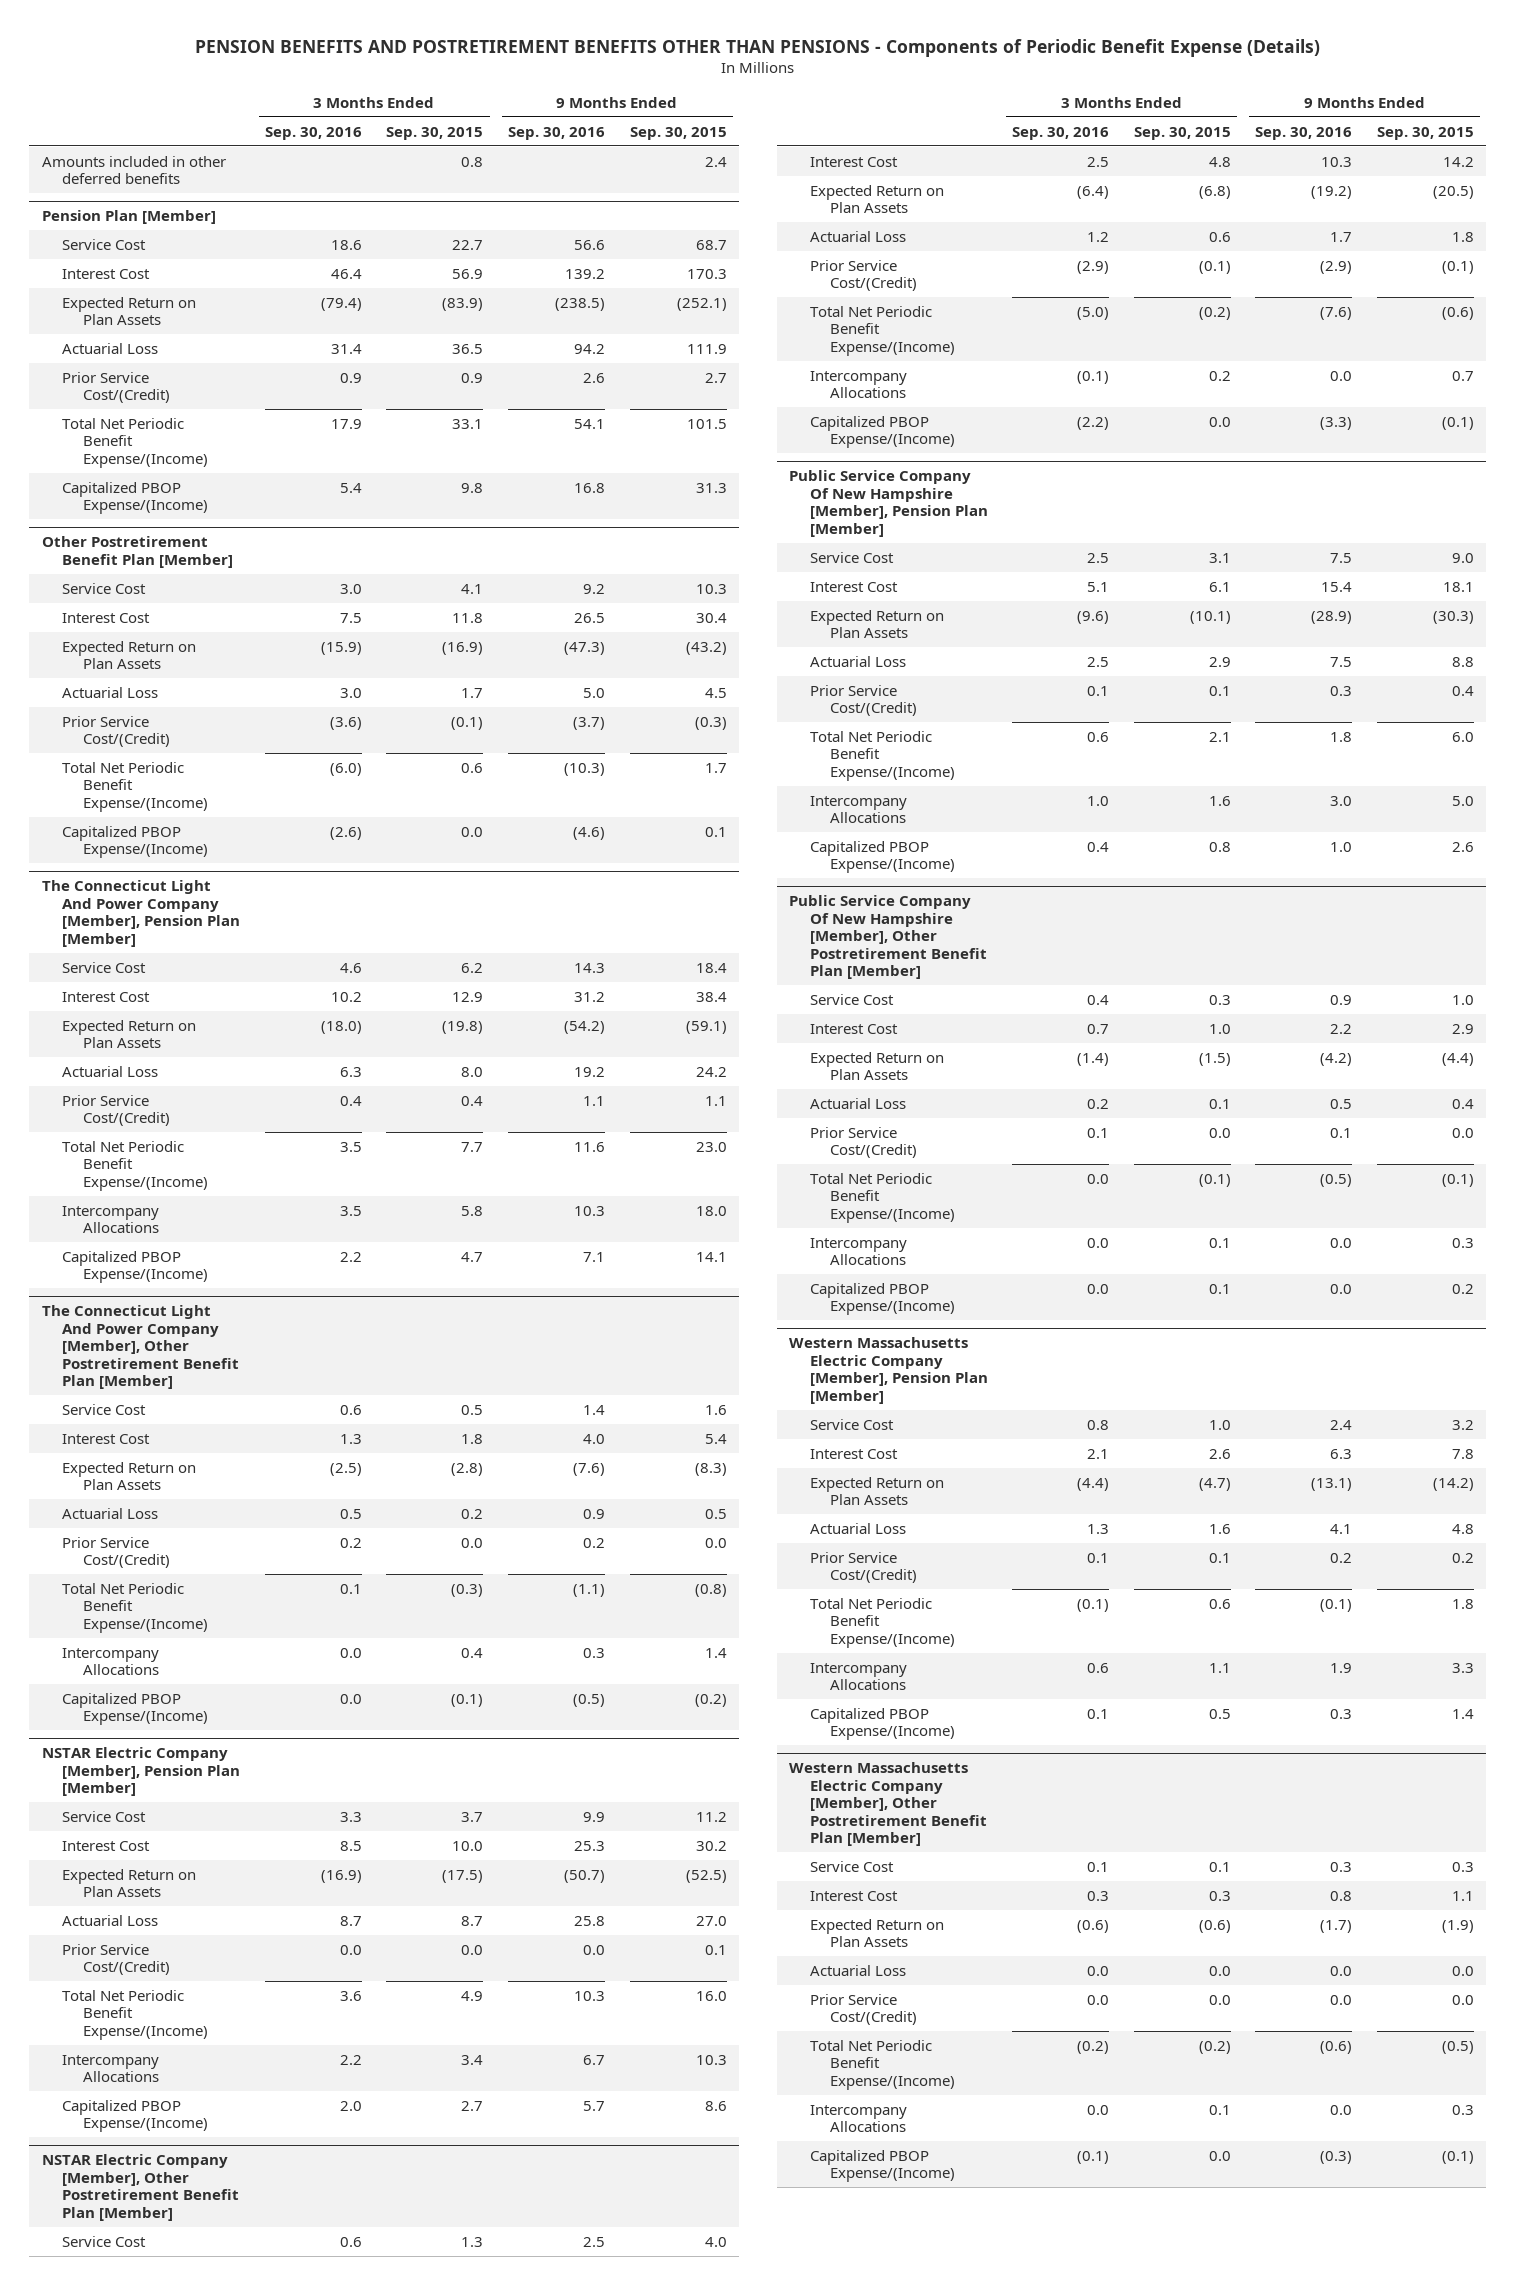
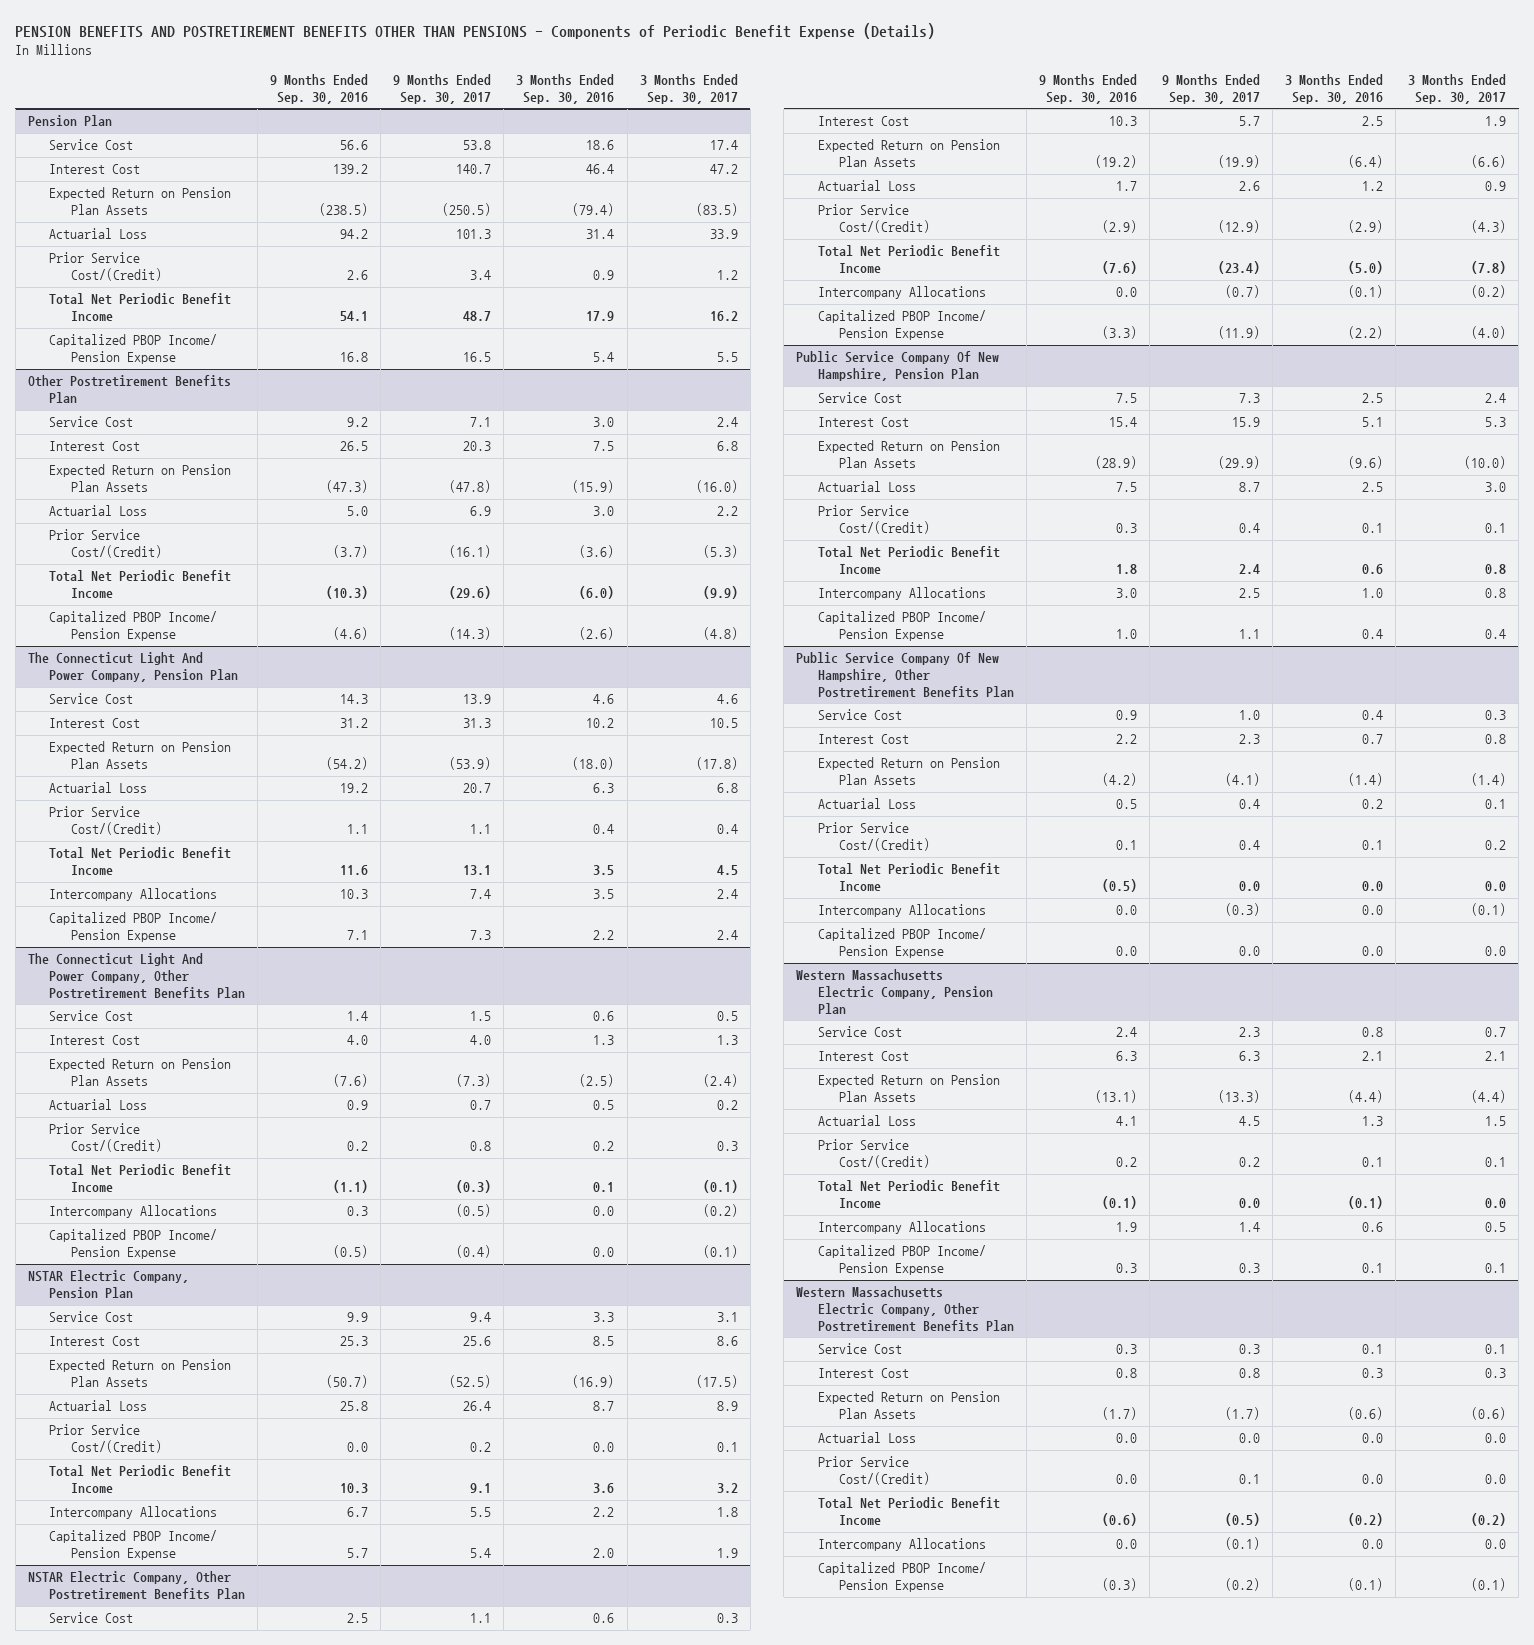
- | 3 Months Ended Sep. 30, 2016 | 3 Months Ended Sep. 30, 2015 | 9 Months Ended Sep. 30, 2016 | 9 Months Ended Sep. 30, 2015
+ | 9 Months Ended Sep. 30, 2016 | 9 Months Ended Sep. 30, 2017 | 3 Months Ended Sep. 30, 2016 | 3 Months Ended Sep. 30, 2017
- Amounts included in other deferred benefits | | 0.8 | | 2.4
- Pension Plan [Member]
+ Pension Plan
- Expected Return on Plan Assets | (79.4) | (83.9) | (238.5) | (252.1)
+ Expected Return on Pension Plan Assets | (238.5) | (250.5) | (79.4) | (83.5)
- Total Net Periodic Benefit Expense/(Income) | 17.9 | 33.1 | 54.1 | 101.5
- Capitalized PBOP Expense/(Income) | 5.4 | 9.8 | 16.8 | 31.3
- Other Postretirement Benefit Plan [Member]
+ Total Net Periodic Benefit Income | 54.1 | 48.7 | 17.9 | 16.2
+ Capitalized PBOP Income/ Pension Expense | 16.8 | 16.5 | 5.4 | 5.5
+ Other Postretirement Benefits Plan
- Expected Return on Plan Assets | (15.9) | (16.9) | (47.3) | (43.2)
+ Expected Return on Pension Plan Assets | (47.3) | (47.8) | (15.9) | (16.0)
- Total Net Periodic Benefit Expense/(Income) | (6.0) | 0.6 | (10.3) | 1.7
- Capitalized PBOP Expense/(Income) | (2.6) | 0.0 | (4.6) | 0.1
- The Connecticut Light And Power Company [Member], Pension Plan [Member]
+ Total Net Periodic Benefit Income | (10.3) | (29.6) | (6.0) | (9.9)
+ Capitalized PBOP Income/ Pension Expense | (4.6) | (14.3) | (2.6) | (4.8)
+ The Connecticut Light And Power Company, Pension Plan
- Expected Return on Plan Assets | (18.0) | (19.8) | (54.2) | (59.1)
+ Expected Return on Pension Plan Assets | (54.2) | (53.9) | (18.0) | (17.8)
- Total Net Periodic Benefit Expense/(Income) | 3.5 | 7.7 | 11.6 | 23.0
+ Total Net Periodic Benefit Income | 11.6 | 13.1 | 3.5 | 4.5
- Capitalized PBOP Expense/(Income) | 2.2 | 4.7 | 7.1 | 14.1
- The Connecticut Light And Power Company [Member], Other Postretirement Benefit Plan [Member]
+ Capitalized PBOP Income/ Pension Expense | 7.1 | 7.3 | 2.2 | 2.4
+ The Connecticut Light And Power Company, Other Postretirement Benefits Plan
- Expected Return on Plan Assets | (2.5) | (2.8) | (7.6) | (8.3)
+ Expected Return on Pension Plan Assets | (7.6) | (7.3) | (2.5) | (2.4)
- Total Net Periodic Benefit Expense/(Income) | 0.1 | (0.3) | (1.1) | (0.8)
+ Total Net Periodic Benefit Income | (1.1) | (0.3) | 0.1 | (0.1)
- Capitalized PBOP Expense/(Income) | 0.0 | (0.1) | (0.5) | (0.2)
- NSTAR Electric Company [Member], Pension Plan [Member]
+ Capitalized PBOP Income/ Pension Expense | (0.5) | (0.4) | 0.0 | (0.1)
+ NSTAR Electric Company, Pension Plan
- Expected Return on Plan Assets | (16.9) | (17.5) | (50.7) | (52.5)
+ Expected Return on Pension Plan Assets | (50.7) | (52.5) | (16.9) | (17.5)
- Total Net Periodic Benefit Expense/(Income) | 3.6 | 4.9 | 10.3 | 16.0
+ Total Net Periodic Benefit Income | 10.3 | 9.1 | 3.6 | 3.2
- Capitalized PBOP Expense/(Income) | 2.0 | 2.7 | 5.7 | 8.6
- NSTAR Electric Company [Member], Other Postretirement Benefit Plan [Member]
+ Capitalized PBOP Income/ Pension Expense | 5.7 | 5.4 | 2.0 | 1.9
+ NSTAR Electric Company, Other Postretirement Benefits Plan
- Expected Return on Plan Assets | (6.4) | (6.8) | (19.2) | (20.5)
+ Expected Return on Pension Plan Assets | (19.2) | (19.9) | (6.4) | (6.6)
- Total Net Periodic Benefit Expense/(Income) | (5.0) | (0.2) | (7.6) | (0.6)
+ Total Net Periodic Benefit Income | (7.6) | (23.4) | (5.0) | (7.8)
- Capitalized PBOP Expense/(Income) | (2.2) | 0.0 | (3.3) | (0.1)
- Public Service Company Of New Hampshire [Member], Pension Plan [Member]
+ Capitalized PBOP Income/ Pension Expense | (3.3) | (11.9) | (2.2) | (4.0)
+ Public Service Company Of New Hampshire, Pension Plan
- Expected Return on Plan Assets | (9.6) | (10.1) | (28.9) | (30.3)
+ Expected Return on Pension Plan Assets | (28.9) | (29.9) | (9.6) | (10.0)
- Total Net Periodic Benefit Expense/(Income) | 0.6 | 2.1 | 1.8 | 6.0
+ Total Net Periodic Benefit Income | 1.8 | 2.4 | 0.6 | 0.8
- Capitalized PBOP Expense/(Income) | 0.4 | 0.8 | 1.0 | 2.6
- Public Service Company Of New Hampshire [Member], Other Postretirement Benefit Plan [Member]
+ Capitalized PBOP Income/ Pension Expense | 1.0 | 1.1 | 0.4 | 0.4
+ Public Service Company Of New Hampshire, Other Postretirement Benefits Plan
- Expected Return on Plan Assets | (1.4) | (1.5) | (4.2) | (4.4)
+ Expected Return on Pension Plan Assets | (4.2) | (4.1) | (1.4) | (1.4)
- Total Net Periodic Benefit Expense/(Income) | 0.0 | (0.1) | (0.5) | (0.1)
+ Total Net Periodic Benefit Income | (0.5) | 0.0 | 0.0 | 0.0
- Capitalized PBOP Expense/(Income) | 0.0 | 0.1 | 0.0 | 0.2
- Western Massachusetts Electric Company [Member], Pension Plan [Member]
+ Capitalized PBOP Income/ Pension Expense | 0.0 | 0.0 | 0.0 | 0.0
+ Western Massachusetts Electric Company, Pension Plan
- Expected Return on Plan Assets | (4.4) | (4.7) | (13.1) | (14.2)
+ Expected Return on Pension Plan Assets | (13.1) | (13.3) | (4.4) | (4.4)
- Total Net Periodic Benefit Expense/(Income) | (0.1) | 0.6 | (0.1) | 1.8
+ Total Net Periodic Benefit Income | (0.1) | 0.0 | (0.1) | 0.0
- Capitalized PBOP Expense/(Income) | 0.1 | 0.5 | 0.3 | 1.4
- Western Massachusetts Electric Company [Member], Other Postretirement Benefit Plan [Member]
+ Capitalized PBOP Income/ Pension Expense | 0.3 | 0.3 | 0.1 | 0.1
+ Western Massachusetts Electric Company, Other Postretirement Benefits Plan
- Expected Return on Plan Assets | (0.6) | (0.6) | (1.7) | (1.9)
+ Expected Return on Pension Plan Assets | (1.7) | (1.7) | (0.6) | (0.6)
- Total Net Periodic Benefit Expense/(Income) | (0.2) | (0.2) | (0.6) | (0.5)
+ Total Net Periodic Benefit Income | (0.6) | (0.5) | (0.2) | (0.2)
- Capitalized PBOP Expense/(Income) | (0.1) | 0.0 | (0.3) | (0.1)
+ Capitalized PBOP Income/ Pension Expense | (0.3) | (0.2) | (0.1) | (0.1)

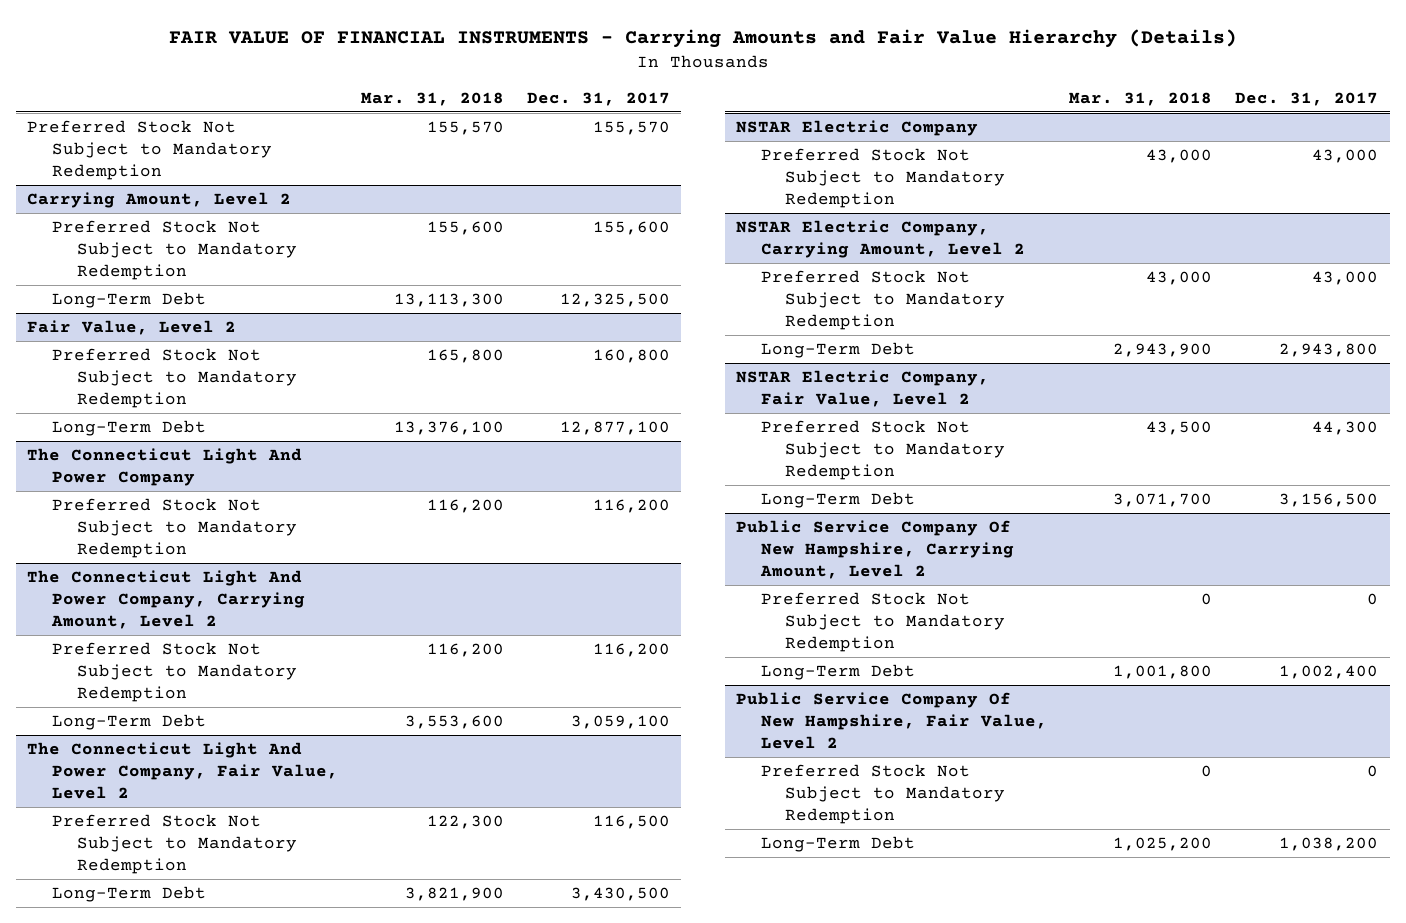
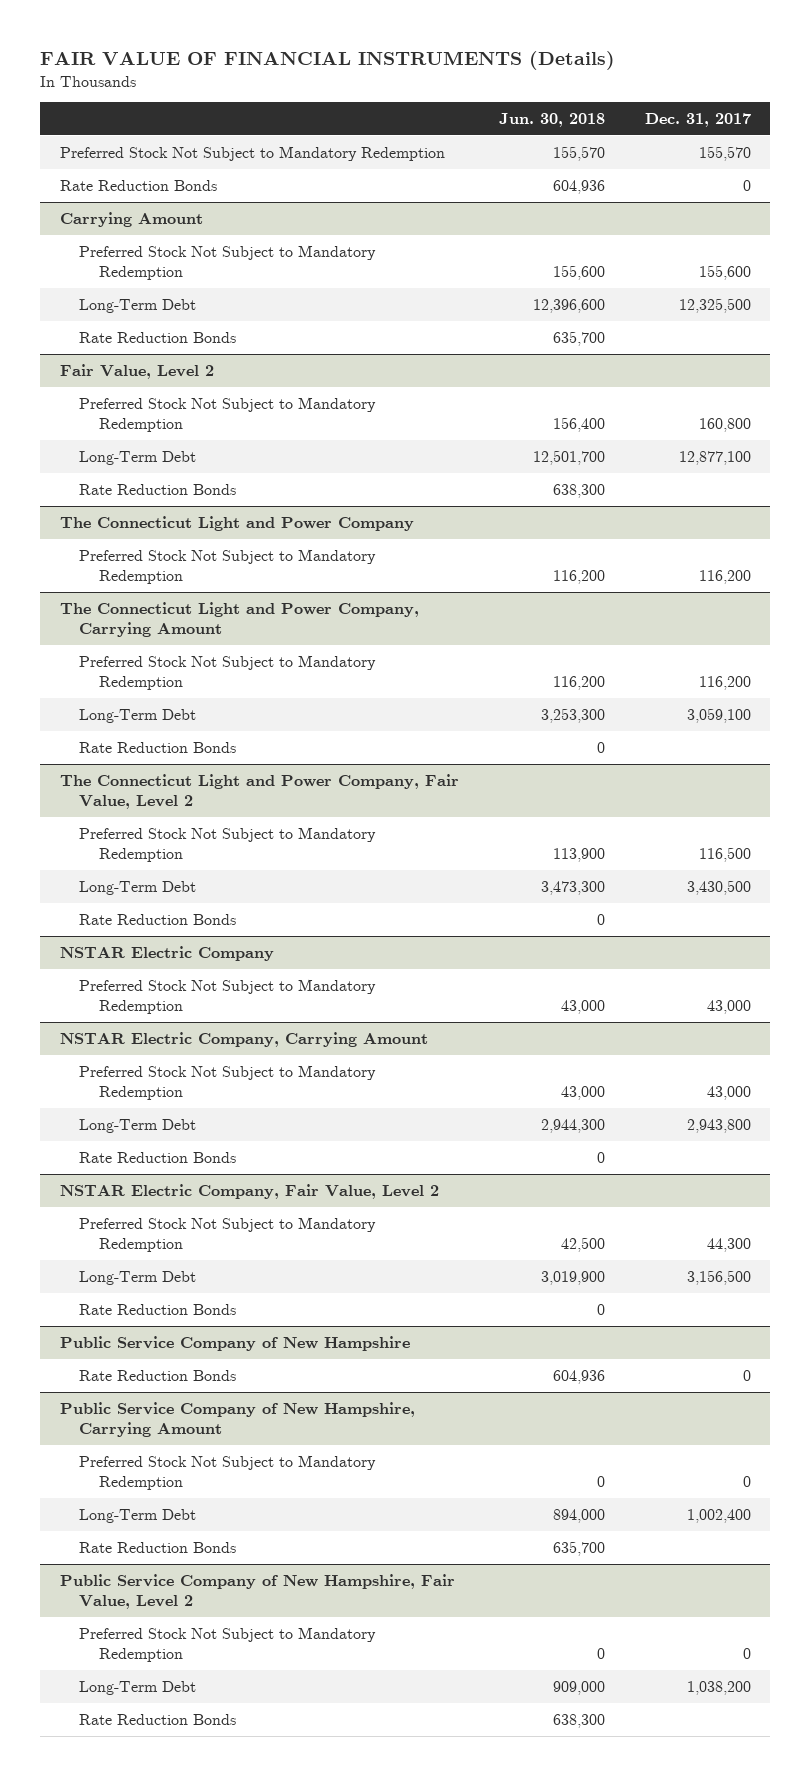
- FAIR VALUE OF FINANCIAL INSTRUMENTS - Carrying Amounts and Fair Value Hierarchy (Details)
+ FAIR VALUE OF FINANCIAL INSTRUMENTS (Details)
- | Mar. 31, 2018 | Dec. 31, 2017
+ | Jun. 30, 2018 | Dec. 31, 2017
- Carrying Amount, Level 2
+ Rate Reduction Bonds | 604,936 | 0
+ Carrying Amount
+ Rate Reduction Bonds | 635,700 |
- The Connecticut Light And Power Company
@ Fair Value, Level 2
+ Rate Reduction Bonds | 638,300 |
+ The Connecticut Light and Power Company
- The Connecticut Light And Power Company, Carrying Amount, Level 2
+ The Connecticut Light and Power Company, Carrying Amount
- The Connecticut Light And Power Company, Fair Value, Level 2
+ Rate Reduction Bonds | 0 |
+ The Connecticut Light and Power Company, Fair Value, Level 2
+ Rate Reduction Bonds | 0 |
- NSTAR Electric Company, Carrying Amount, Level 2
+ NSTAR Electric Company, Carrying Amount
+ Rate Reduction Bonds | 0 |
- Public Service Company Of New Hampshire, Carrying Amount, Level 2
@ NSTAR Electric Company, Fair Value, Level 2
+ Rate Reduction Bonds | 0 |
+ Public Service Company of New Hampshire
+ Rate Reduction Bonds | 604,936 | 0
+ Public Service Company of New Hampshire, Carrying Amount
- Public Service Company Of New Hampshire, Fair Value, Level 2
+ Rate Reduction Bonds | 635,700 |
+ Public Service Company of New Hampshire, Fair Value, Level 2
+ Rate Reduction Bonds | 638,300 |

